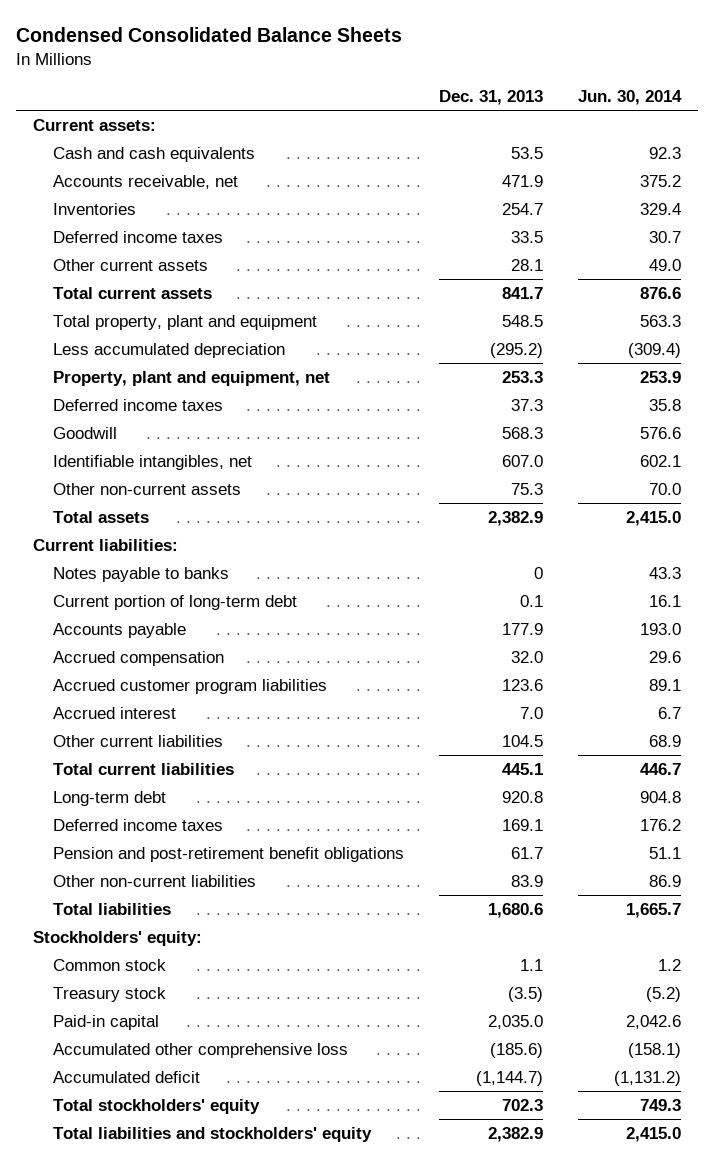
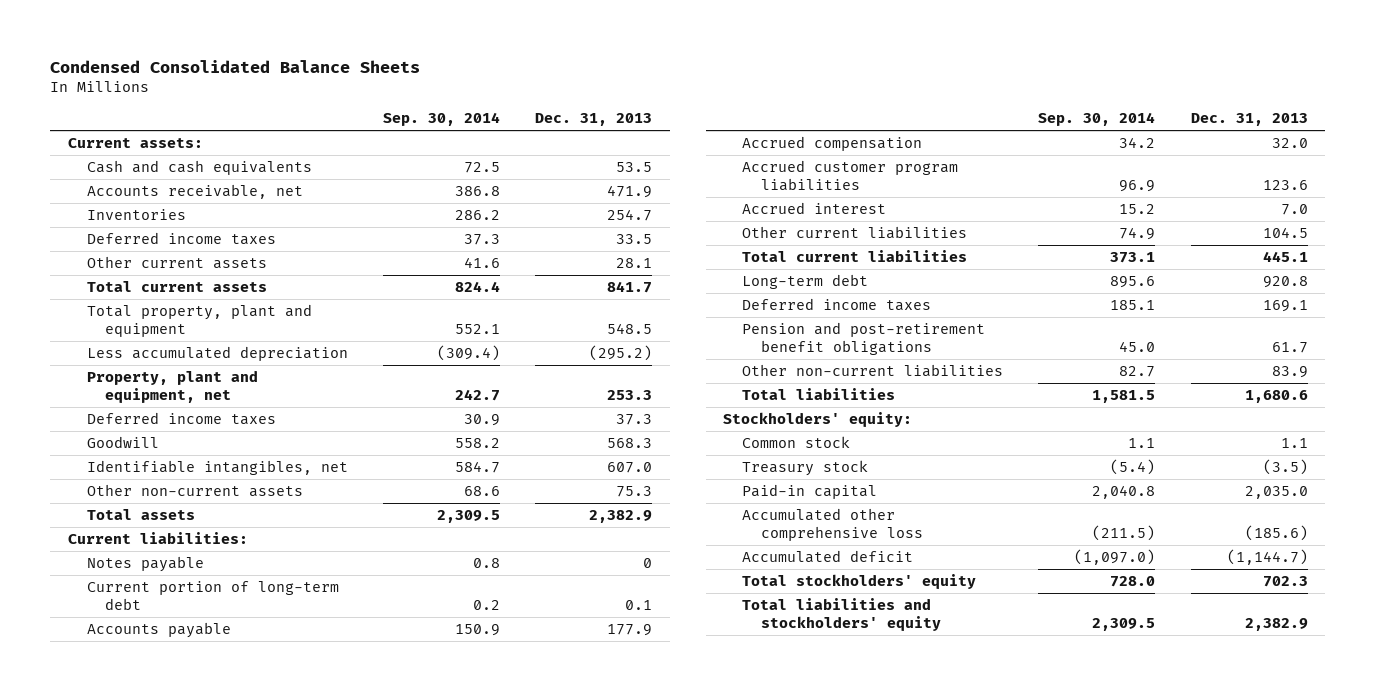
- | Dec. 31, 2013 | Jun. 30, 2014
+ | Sep. 30, 2014 | Dec. 31, 2013
- Notes payable to banks | 0 | 43.3
+ Notes payable | 0.8 | 0

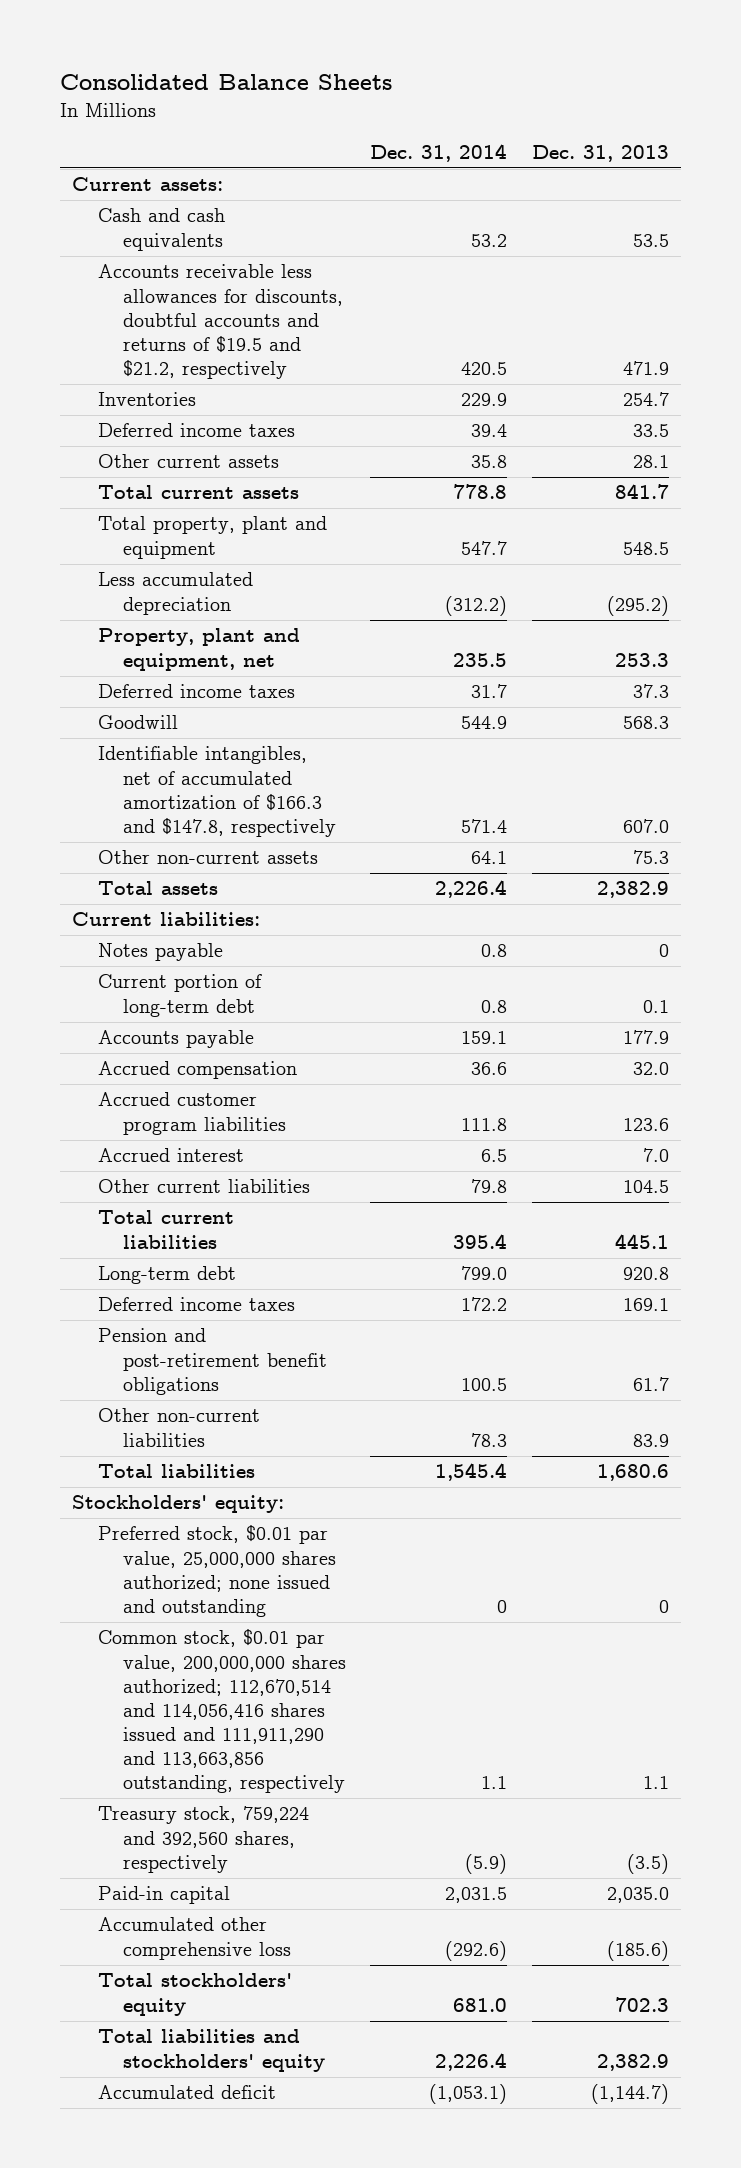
- Condensed Consolidated Balance Sheets
+ Consolidated Balance Sheets
- | Sep. 30, 2014 | Dec. 31, 2013
+ | Dec. 31, 2014 | Dec. 31, 2013
- Accounts receivable, net | 386.8 | 471.9
+ Accounts receivable less allowances for discounts, doubtful accounts and returns of $19.5 and $21.2, respectively | 420.5 | 471.9
- Identifiable intangibles, net | 584.7 | 607.0
+ Identifiable intangibles, net of accumulated amortization of $166.3 and $147.8, respectively | 571.4 | 607.0
- Common stock | 1.1 | 1.1
- Treasury stock | (5.4) | (3.5)
+ Preferred stock, $0.01 par value, 25,000,000 shares authorized; none issued and outstanding | 0 | 0
+ Common stock, $0.01 par value, 200,000,000 shares authorized; 112,670,514 and 114,056,416 shares issued and 111,911,290 and 113,663,856 outstanding, respectively | 1.1 | 1.1
+ Treasury stock, 759,224 and 392,560 shares, respectively | (5.9) | (3.5)
moved down: Accumulated deficit | (1,053.1) | (1,144.7)

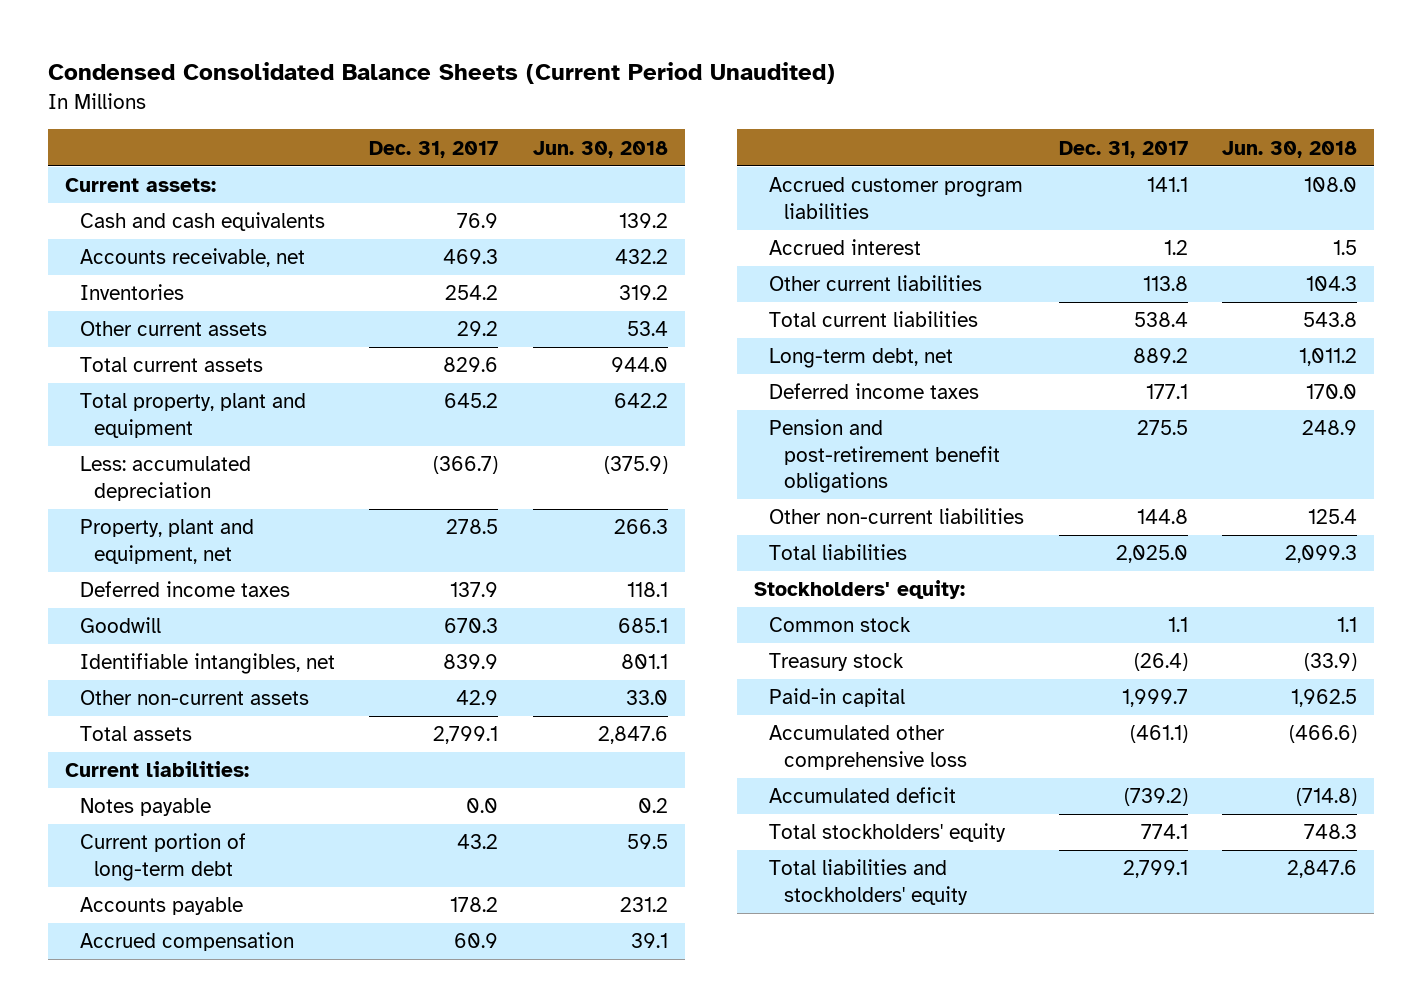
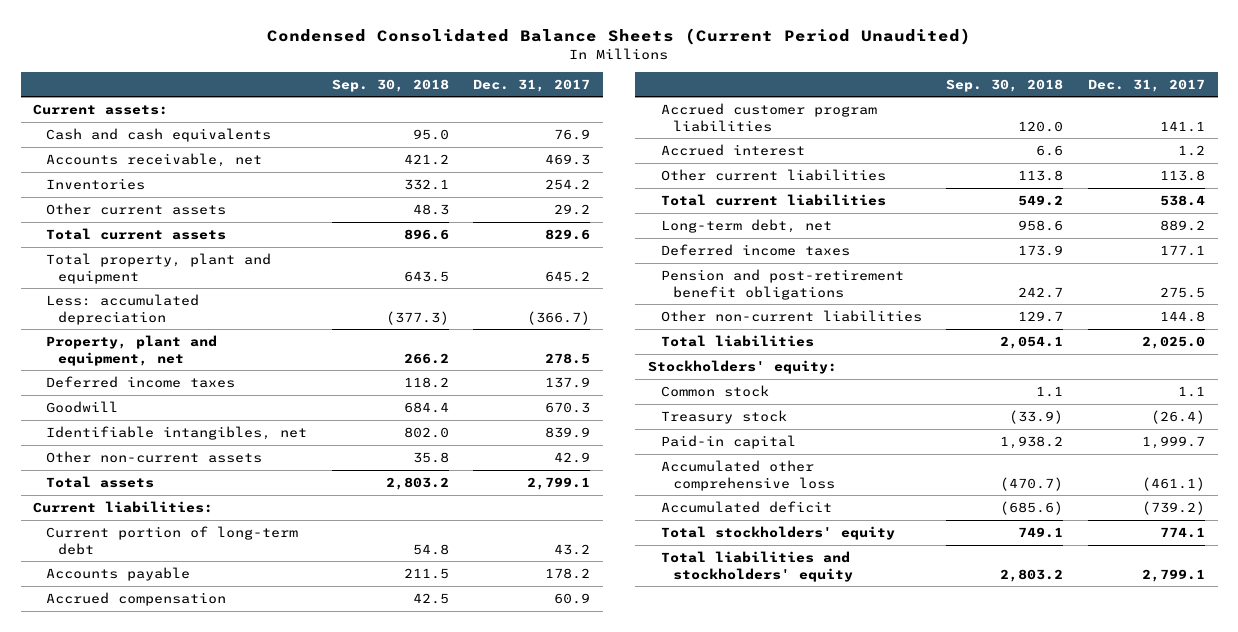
- | Dec. 31, 2017 | Jun. 30, 2018
+ | Sep. 30, 2018 | Dec. 31, 2017
- Notes payable | 0.0 | 0.2

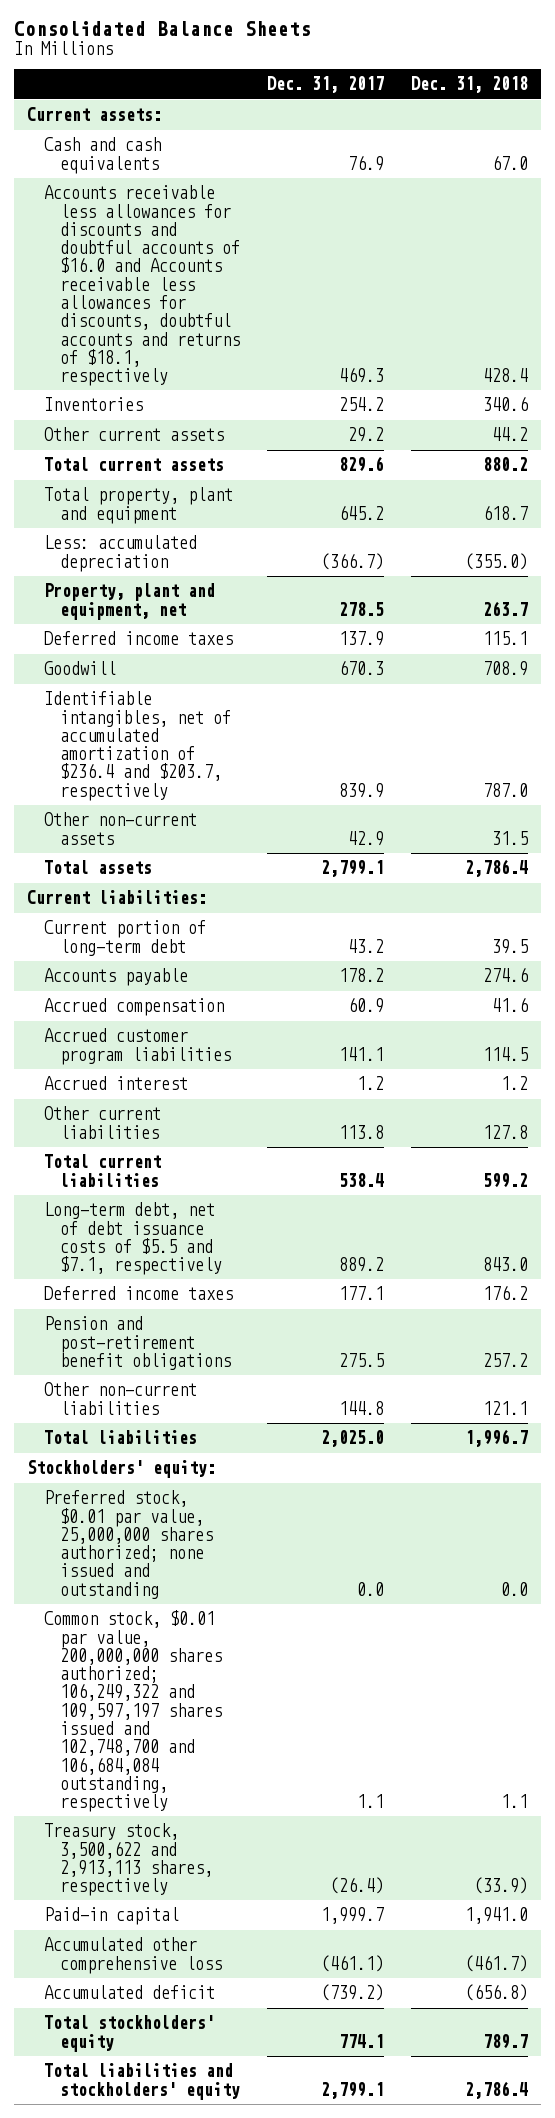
- Condensed Consolidated Balance Sheets (Current Period Unaudited)
+ Consolidated Balance Sheets
- | Sep. 30, 2018 | Dec. 31, 2017
+ | Dec. 31, 2017 | Dec. 31, 2018
- Accounts receivable, net | 421.2 | 469.3
+ Accounts receivable less allowances for discounts and doubtful accounts of $16.0 and Accounts receivable less allowances for discounts, doubtful accounts and returns of $18.1, respectively | 469.3 | 428.4
- Identifiable intangibles, net | 802.0 | 839.9
+ Identifiable intangibles, net of accumulated amortization of $236.4 and $203.7, respectively | 839.9 | 787.0
- Long-term debt, net | 958.6 | 889.2
+ Long-term debt, net of debt issuance costs of $5.5 and $7.1, respectively | 889.2 | 843.0
- Common stock | 1.1 | 1.1
- Treasury stock | (33.9) | (26.4)
+ Preferred stock, $0.01 par value, 25,000,000 shares authorized; none issued and outstanding | 0.0 | 0.0
+ Common stock, $0.01 par value, 200,000,000 shares authorized; 106,249,322 and 109,597,197 shares issued and 102,748,700 and 106,684,084 outstanding, respectively | 1.1 | 1.1
+ Treasury stock, 3,500,622 and 2,913,113 shares, respectively | (26.4) | (33.9)

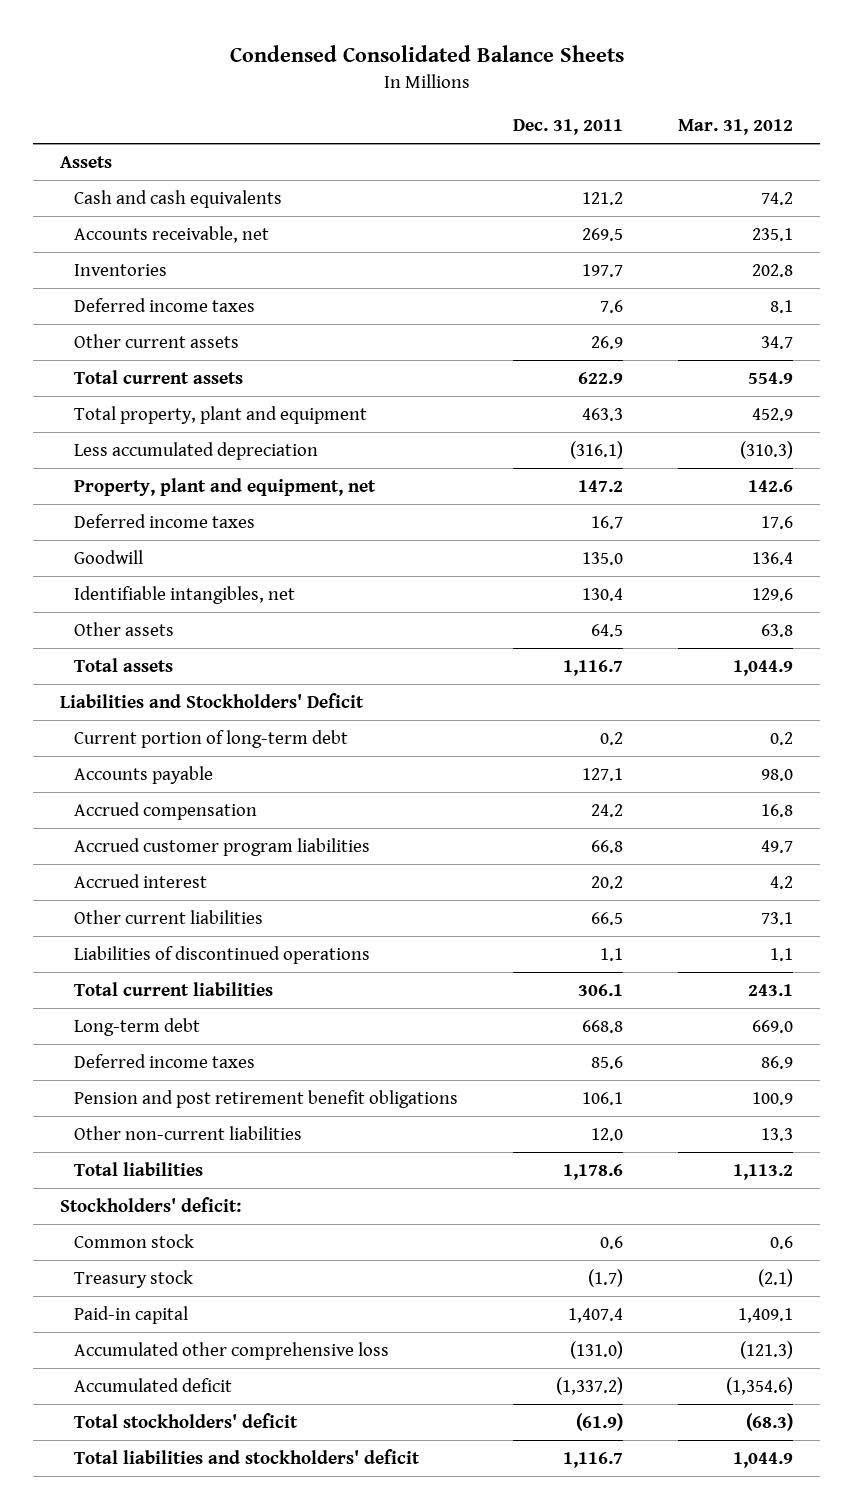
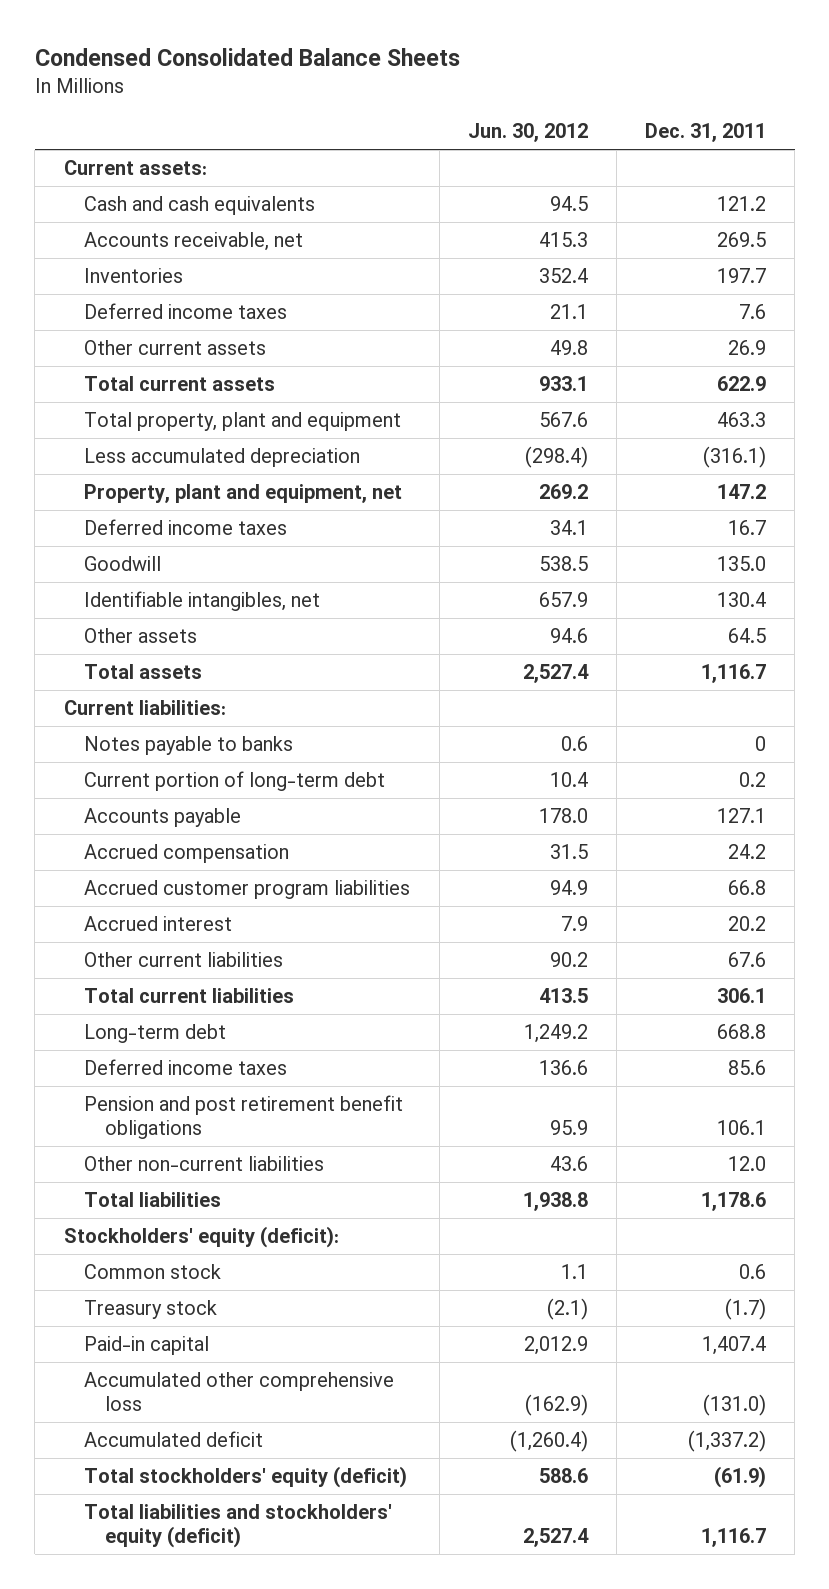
- | Dec. 31, 2011 | Mar. 31, 2012
+ | Jun. 30, 2012 | Dec. 31, 2011
- Assets
+ Current assets:
- Liabilities and Stockholders' Deficit
+ Current liabilities:
+ Notes payable to banks | 0.6 | 0
- Other current liabilities | 66.5 | 73.1
- Liabilities of discontinued operations | 1.1 | 1.1
+ Other current liabilities | 90.2 | 67.6
- Stockholders' deficit:
+ Stockholders' equity (deficit):
- Total stockholders' deficit | (61.9) | (68.3)
- Total liabilities and stockholders' deficit | 1,116.7 | 1,044.9
+ Total stockholders' equity (deficit) | 588.6 | (61.9)
+ Total liabilities and stockholders' equity (deficit) | 2,527.4 | 1,116.7

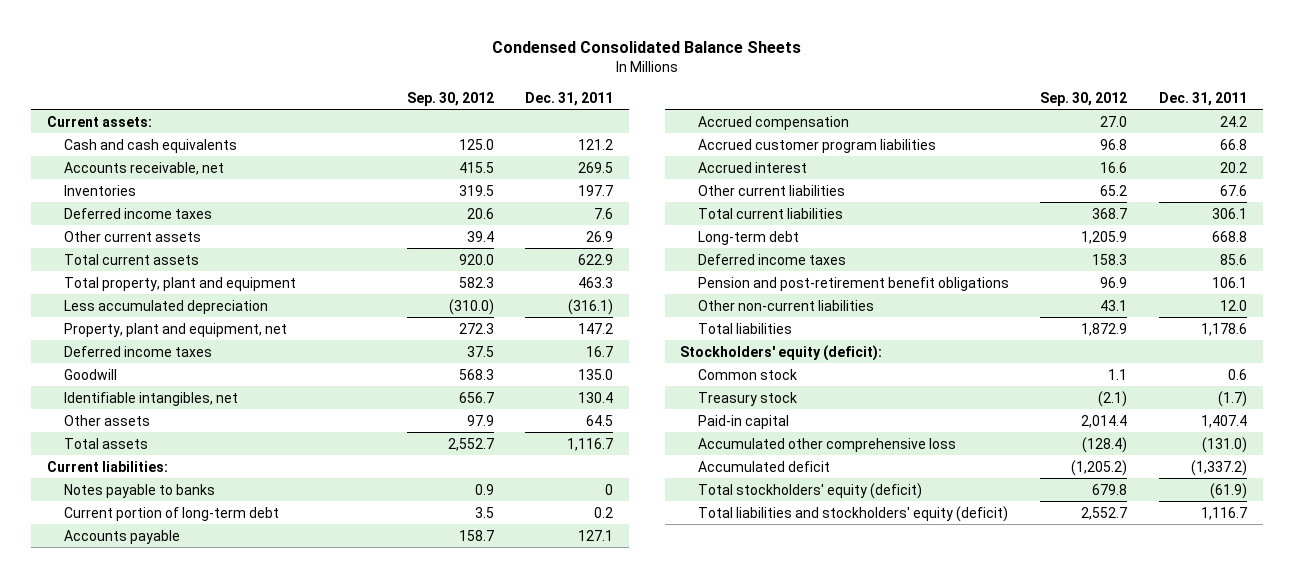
- | Jun. 30, 2012 | Dec. 31, 2011
+ | Sep. 30, 2012 | Dec. 31, 2011
- Pension and post retirement benefit obligations | 95.9 | 106.1
+ Pension and post-retirement benefit obligations | 96.9 | 106.1

